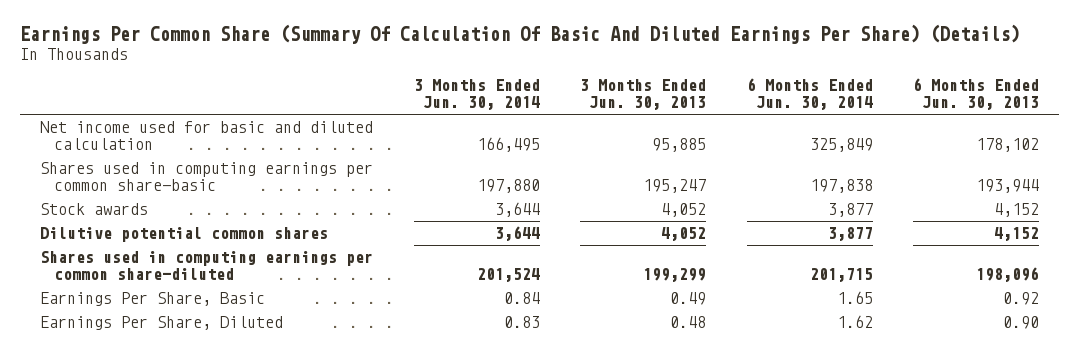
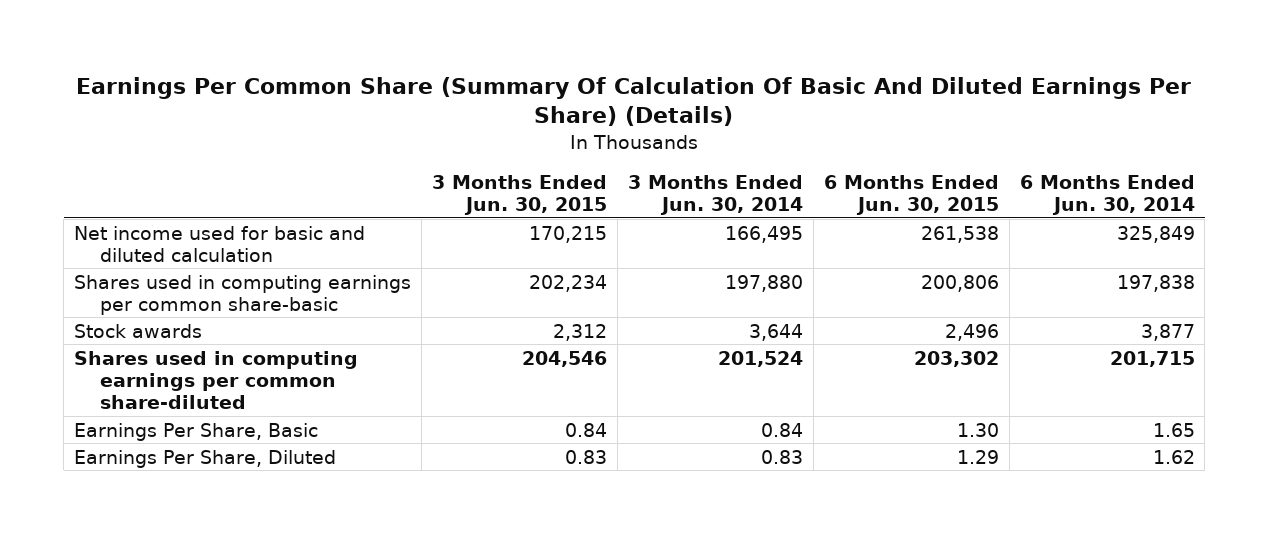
- | 3 Months Ended Jun. 30, 2014 | 3 Months Ended Jun. 30, 2013 | 6 Months Ended Jun. 30, 2014 | 6 Months Ended Jun. 30, 2013
+ | 3 Months Ended Jun. 30, 2015 | 3 Months Ended Jun. 30, 2014 | 6 Months Ended Jun. 30, 2015 | 6 Months Ended Jun. 30, 2014
- Dilutive potential common shares | 3,644 | 4,052 | 3,877 | 4,152

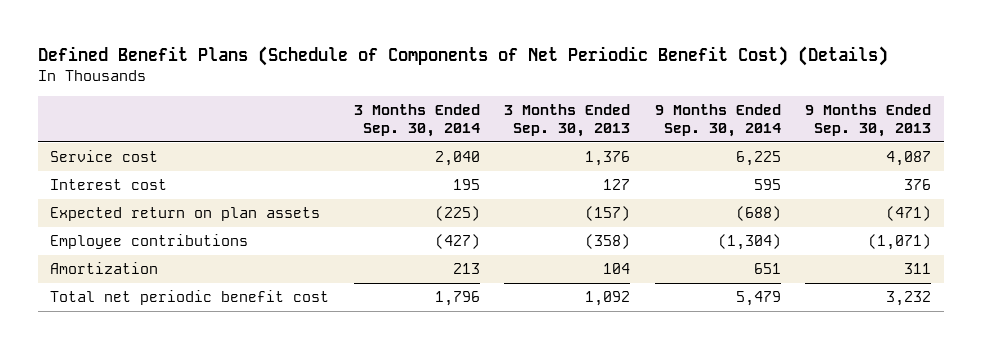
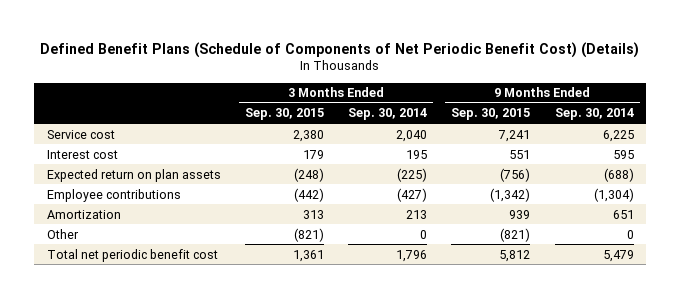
- | 3 Months Ended Sep. 30, 2014 | 3 Months Ended Sep. 30, 2013 | 9 Months Ended Sep. 30, 2014 | 9 Months Ended Sep. 30, 2013
+ | 3 Months Ended Sep. 30, 2015 | 3 Months Ended Sep. 30, 2014 | 9 Months Ended Sep. 30, 2015 | 9 Months Ended Sep. 30, 2014
+ Other | (821) | 0 | (821) | 0

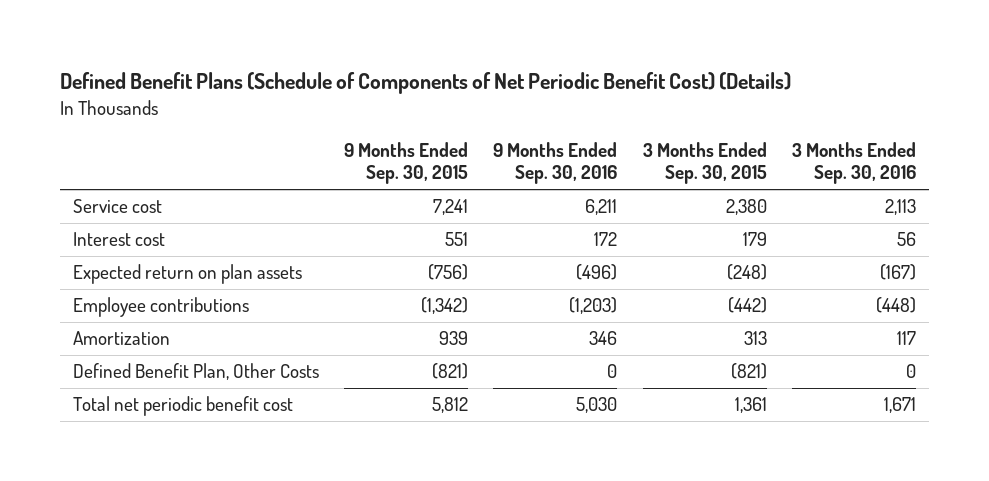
- | 3 Months Ended Sep. 30, 2015 | 3 Months Ended Sep. 30, 2014 | 9 Months Ended Sep. 30, 2015 | 9 Months Ended Sep. 30, 2014
+ | 9 Months Ended Sep. 30, 2015 | 9 Months Ended Sep. 30, 2016 | 3 Months Ended Sep. 30, 2015 | 3 Months Ended Sep. 30, 2016
- Other | (821) | 0 | (821) | 0
+ Defined Benefit Plan, Other Costs | (821) | 0 | (821) | 0

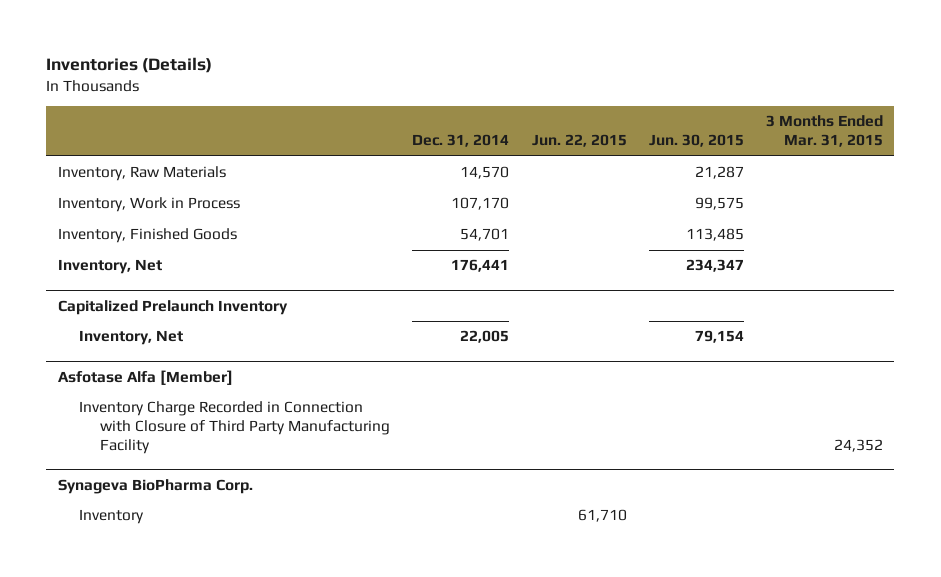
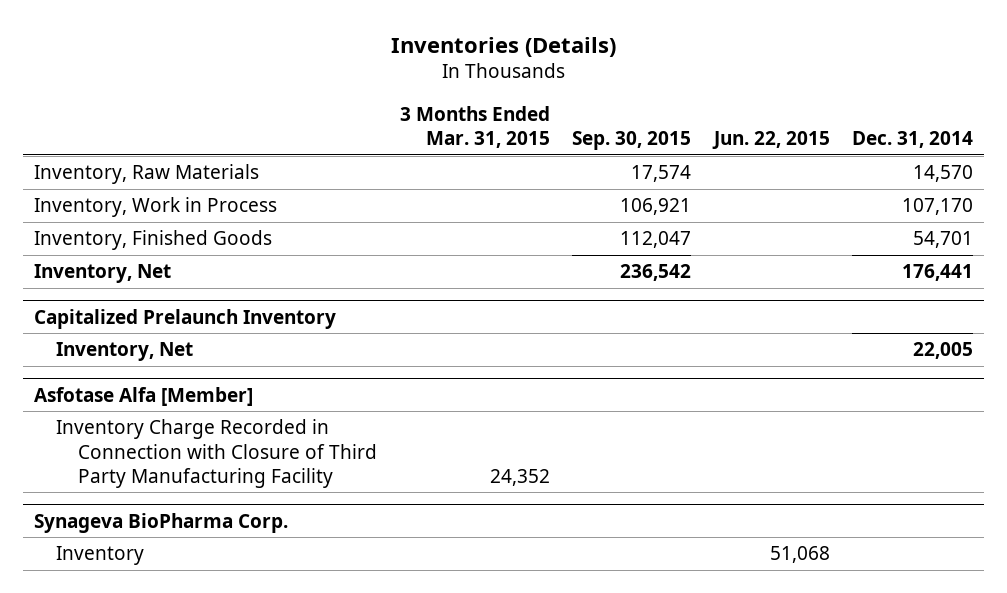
- | Dec. 31, 2014 | Jun. 22, 2015 | Jun. 30, 2015 | 3 Months Ended Mar. 31, 2015
+ | 3 Months Ended Mar. 31, 2015 | Sep. 30, 2015 | Jun. 22, 2015 | Dec. 31, 2014
@ Synageva BioPharma Corp.
- Inventory | | 61,710 | |
+ Inventory | | | 51,068 |

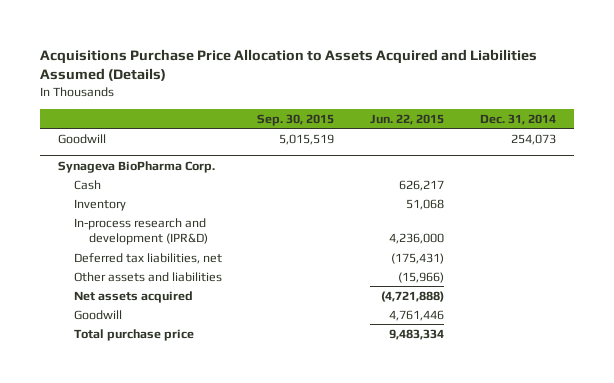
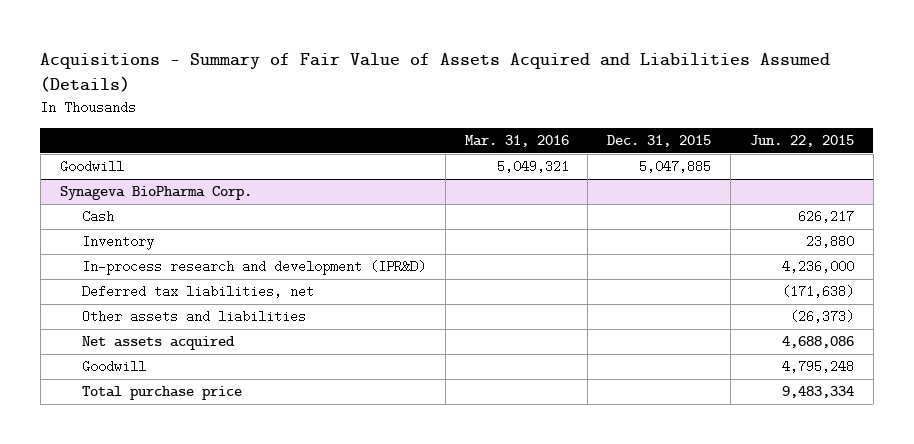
- Acquisitions Purchase Price Allocation to Assets Acquired and Liabilities Assumed (Details)
+ Acquisitions - Summary of Fair Value of Assets Acquired and Liabilities Assumed (Details)
- | Sep. 30, 2015 | Jun. 22, 2015 | Dec. 31, 2014
+ | Mar. 31, 2016 | Dec. 31, 2015 | Jun. 22, 2015
@ Synageva BioPharma Corp.
- Inventory | | 51,068 |
+ Inventory | | | 23,880
- Deferred tax liabilities, net | | (175,431) |
- Other assets and liabilities | | (15,966) |
- Net assets acquired | | (4,721,888) |
- Goodwill | | 4,761,446 |
+ Deferred tax liabilities, net | | | (171,638)
+ Other assets and liabilities | | | (26,373)
+ Net assets acquired | | | 4,688,086
+ Goodwill | | | 4,795,248

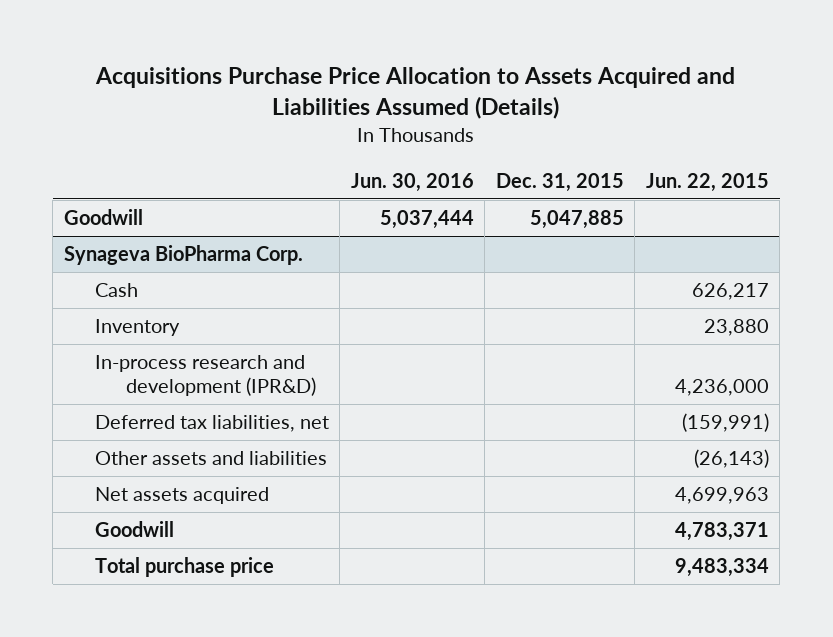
- Acquisitions - Summary of Fair Value of Assets Acquired and Liabilities Assumed (Details)
+ Acquisitions Purchase Price Allocation to Assets Acquired and Liabilities Assumed (Details)
- | Mar. 31, 2016 | Dec. 31, 2015 | Jun. 22, 2015
+ | Jun. 30, 2016 | Dec. 31, 2015 | Jun. 22, 2015
@ Synageva BioPharma Corp.
- Deferred tax liabilities, net | | | (171,638)
- Other assets and liabilities | | | (26,373)
- Net assets acquired | | | 4,688,086
- Goodwill | | | 4,795,248
+ Deferred tax liabilities, net | | | (159,991)
+ Other assets and liabilities | | | (26,143)
+ Net assets acquired | | | 4,699,963
+ Goodwill | | | 4,783,371

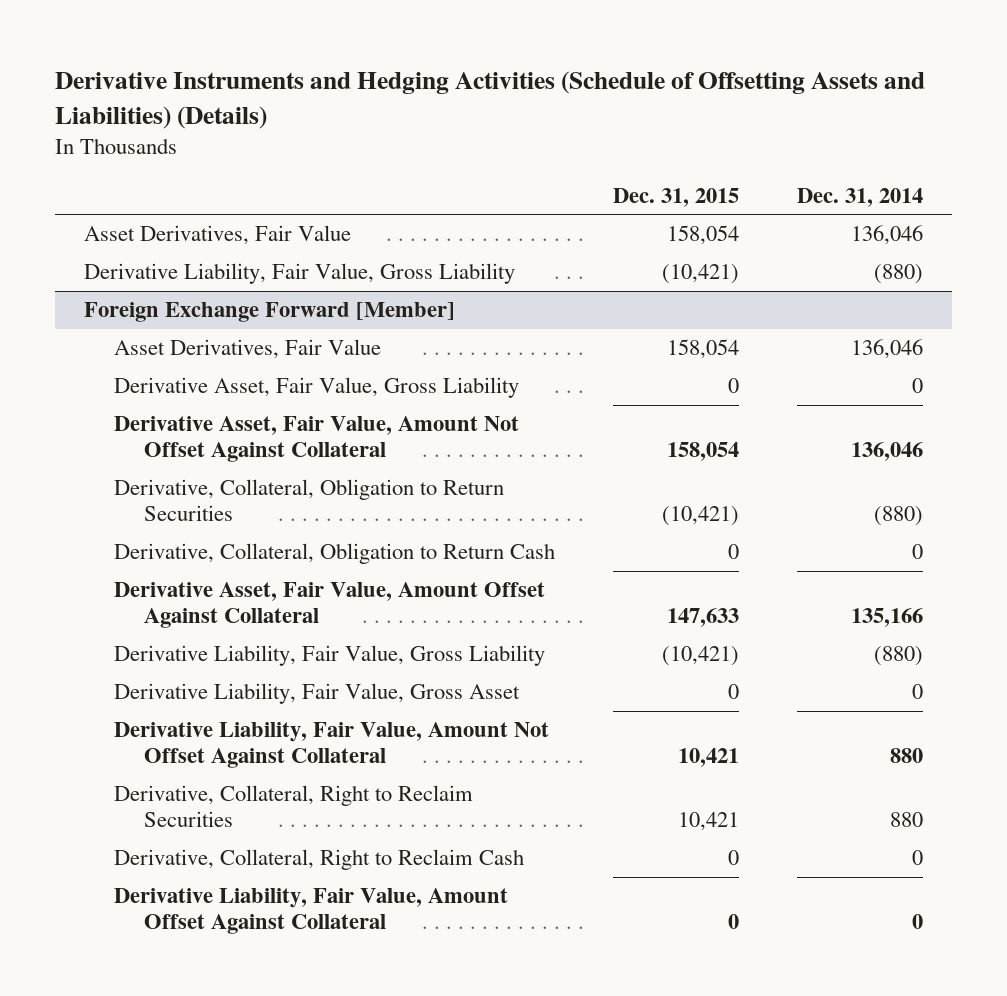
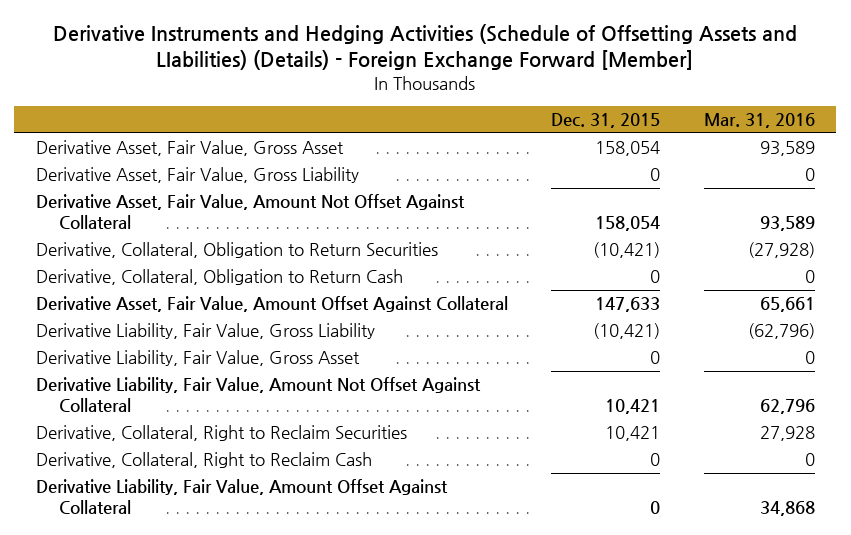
- Derivative Instruments and Hedging Activities (Schedule of Offsetting Assets and Liabilities) (Details)
+ Derivative Instruments and Hedging Activities (Schedule of Offsetting Assets and LIabilities) (Details) - Foreign Exchange Forward [Member]
- | Dec. 31, 2015 | Dec. 31, 2014
+ | Dec. 31, 2015 | Mar. 31, 2016
- Asset Derivatives, Fair Value | 158,054 | 136,046
- Derivative Liability, Fair Value, Gross Liability | (10,421) | (880)
- Foreign Exchange Forward [Member]
- Asset Derivatives, Fair Value | 158,054 | 136,046
+ Derivative Asset, Fair Value, Gross Asset | 158,054 | 93,589

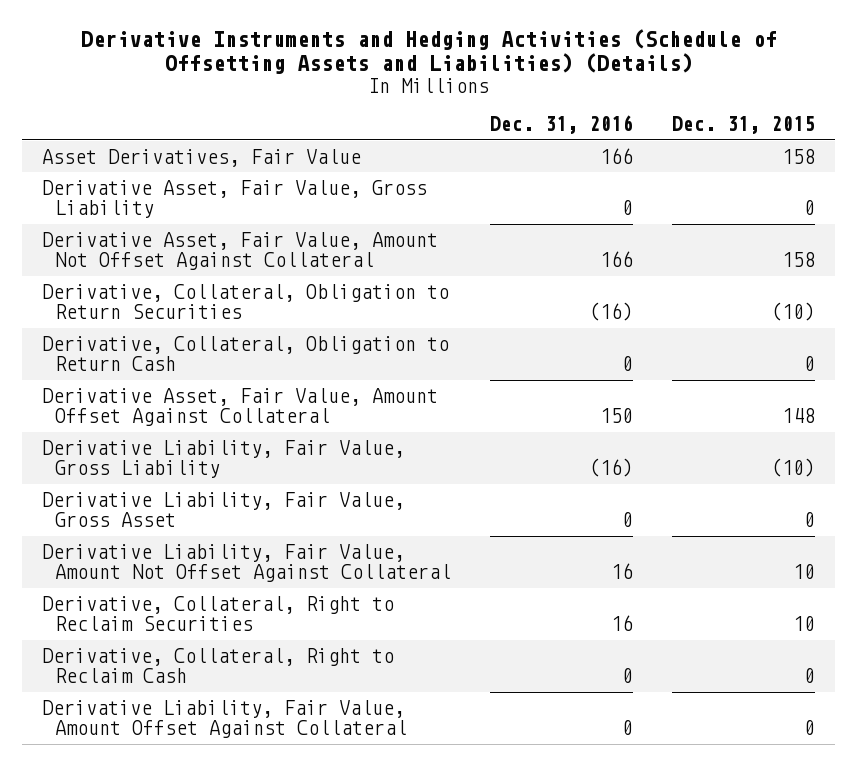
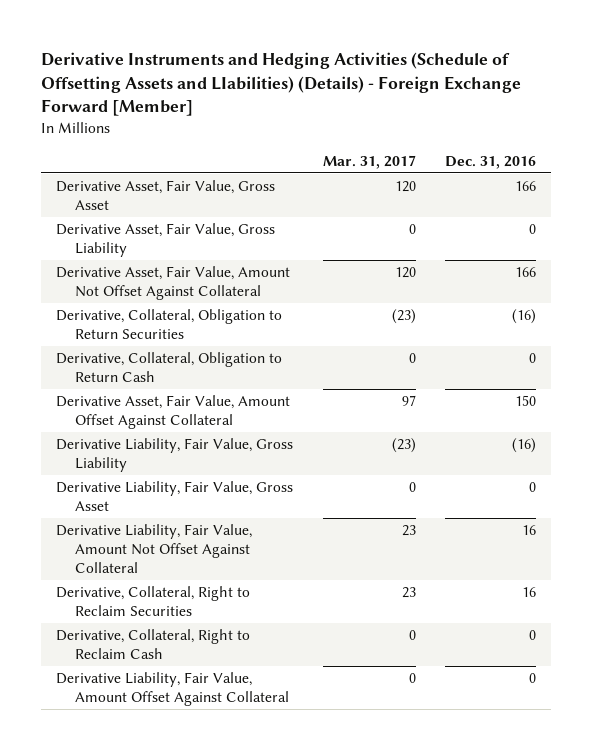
- Derivative Instruments and Hedging Activities (Schedule of Offsetting Assets and Liabilities) (Details)
+ Derivative Instruments and Hedging Activities (Schedule of Offsetting Assets and LIabilities) (Details) - Foreign Exchange Forward [Member]
- | Dec. 31, 2016 | Dec. 31, 2015
+ | Mar. 31, 2017 | Dec. 31, 2016
- Asset Derivatives, Fair Value | 166 | 158
+ Derivative Asset, Fair Value, Gross Asset | 120 | 166

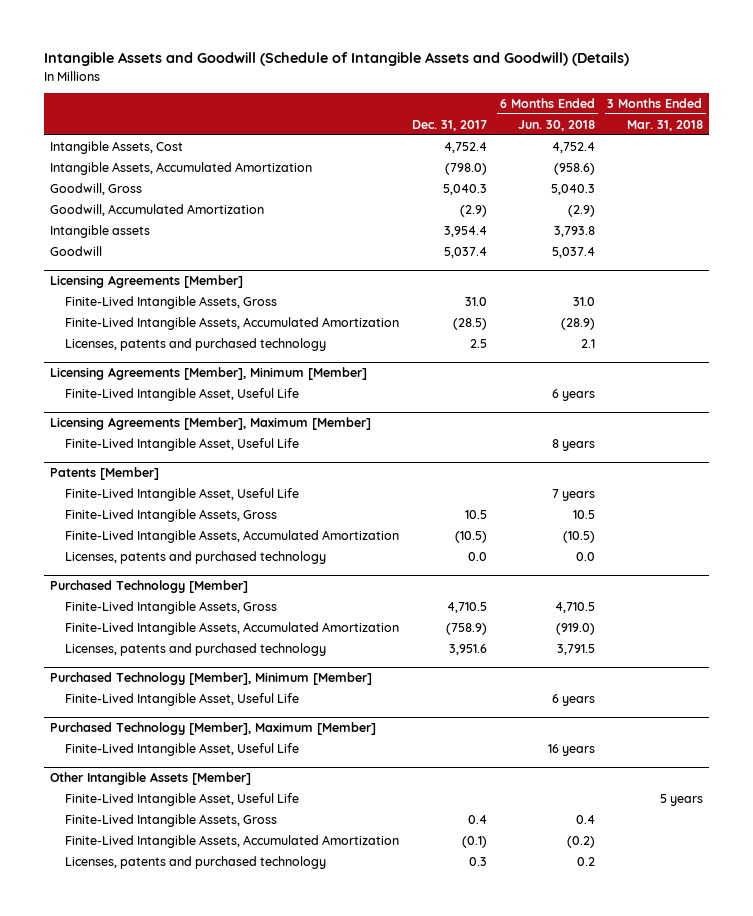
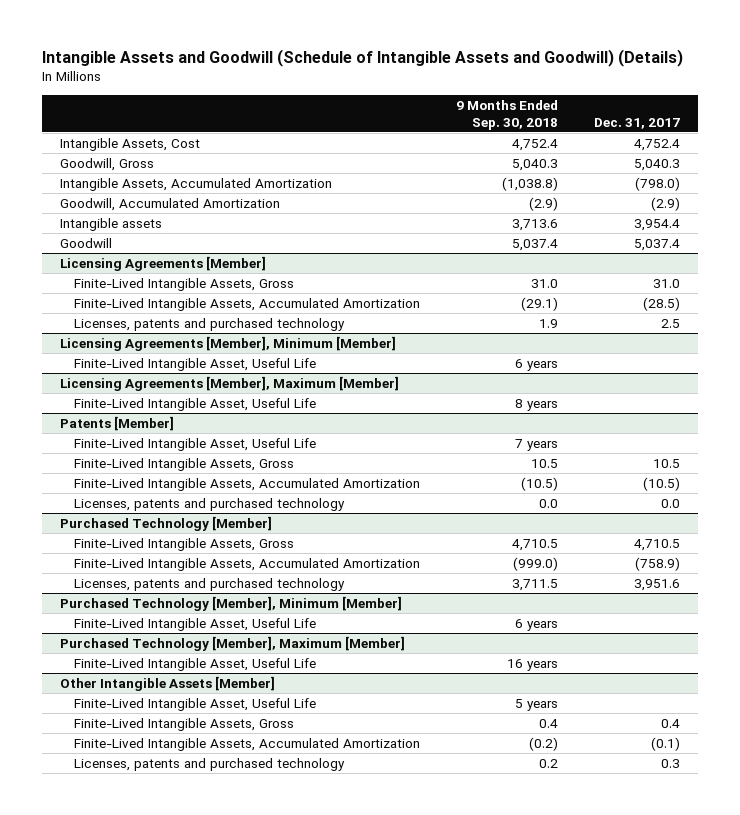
- | Dec. 31, 2017 | 6 Months Ended Jun. 30, 2018 | 3 Months Ended Mar. 31, 2018
+ | 9 Months Ended Sep. 30, 2018 | Dec. 31, 2017
moved down: Intangible Assets, Accumulated Amortization | (1,038.8) | (798.0)

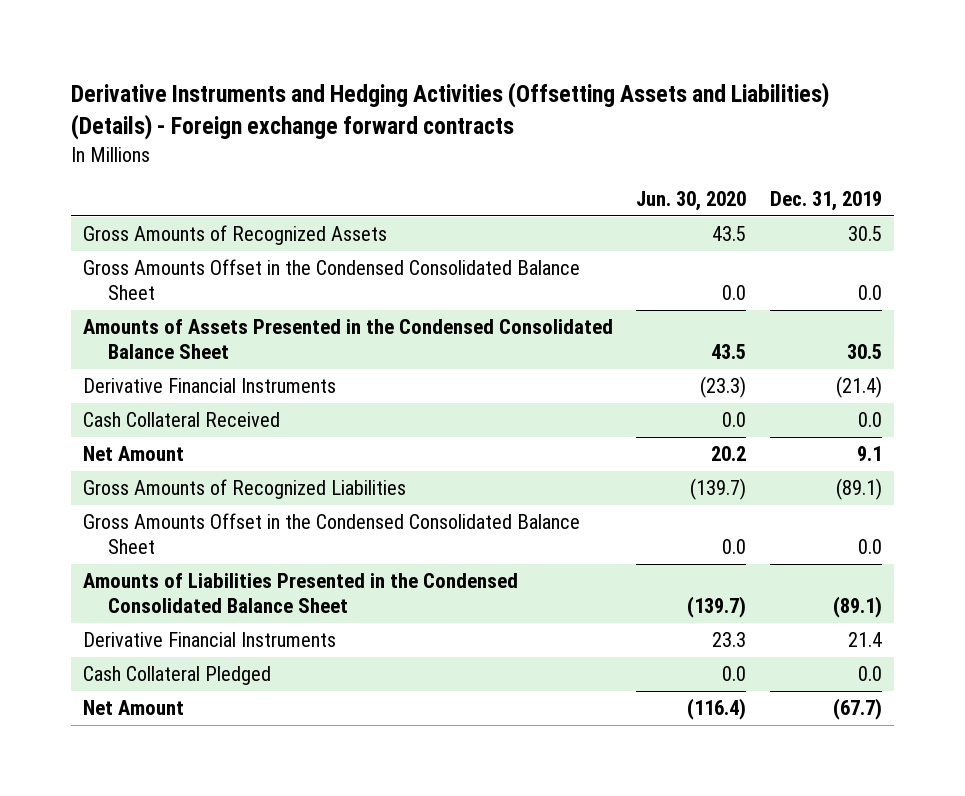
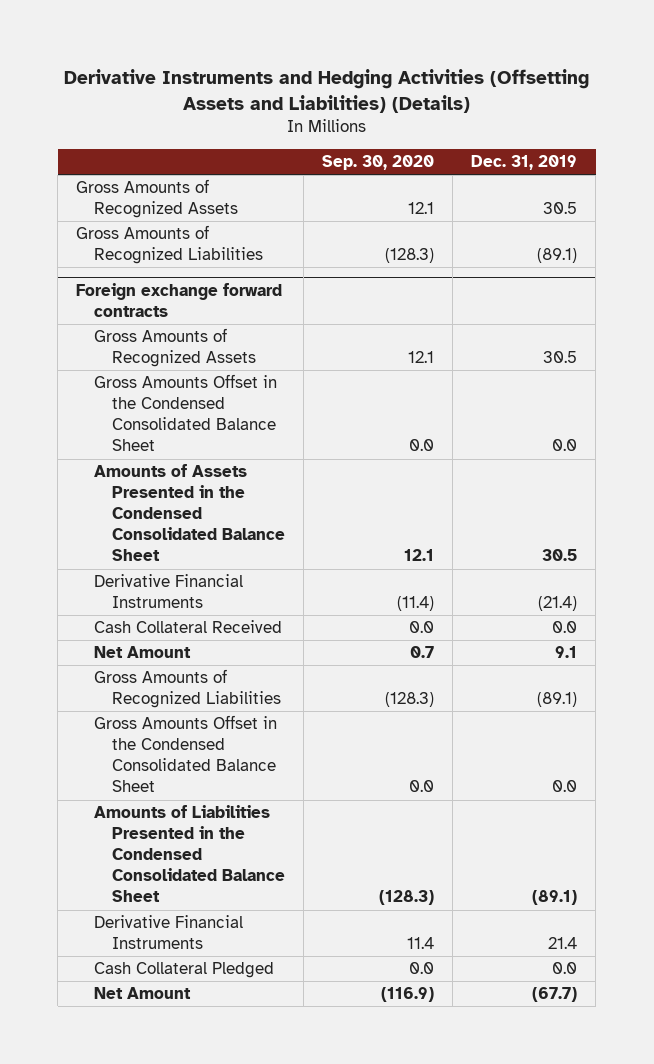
- Derivative Instruments and Hedging Activities (Offsetting Assets and Liabilities) (Details) - Foreign exchange forward contracts
+ Derivative Instruments and Hedging Activities (Offsetting Assets and Liabilities) (Details)
- | Jun. 30, 2020 | Dec. 31, 2019
+ | Sep. 30, 2020 | Dec. 31, 2019
+ Gross Amounts of Recognized Liabilities | (128.3) | (89.1)
+ Foreign exchange forward contracts
+ Gross Amounts of Recognized Assets | 12.1 | 30.5

